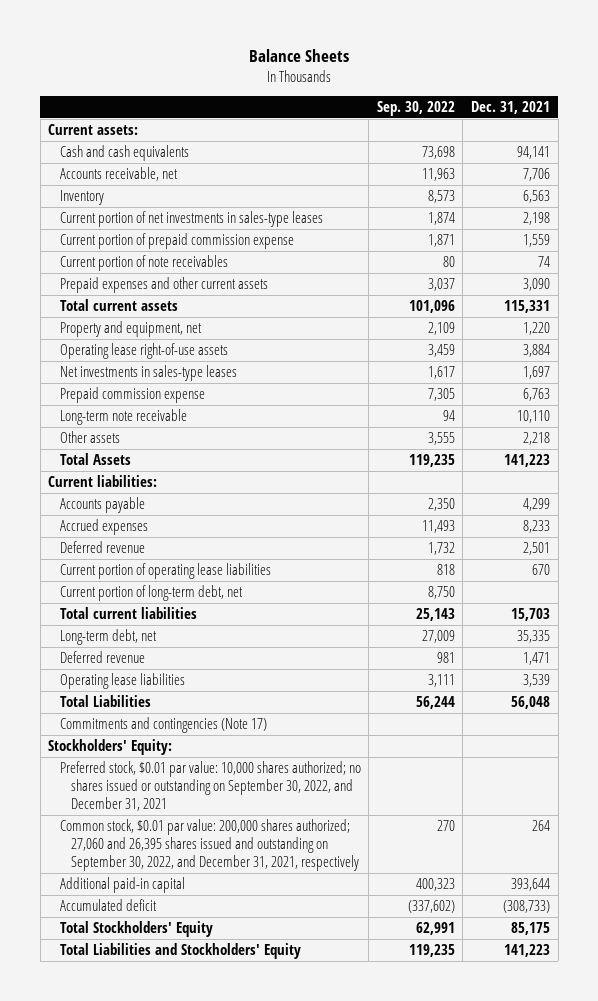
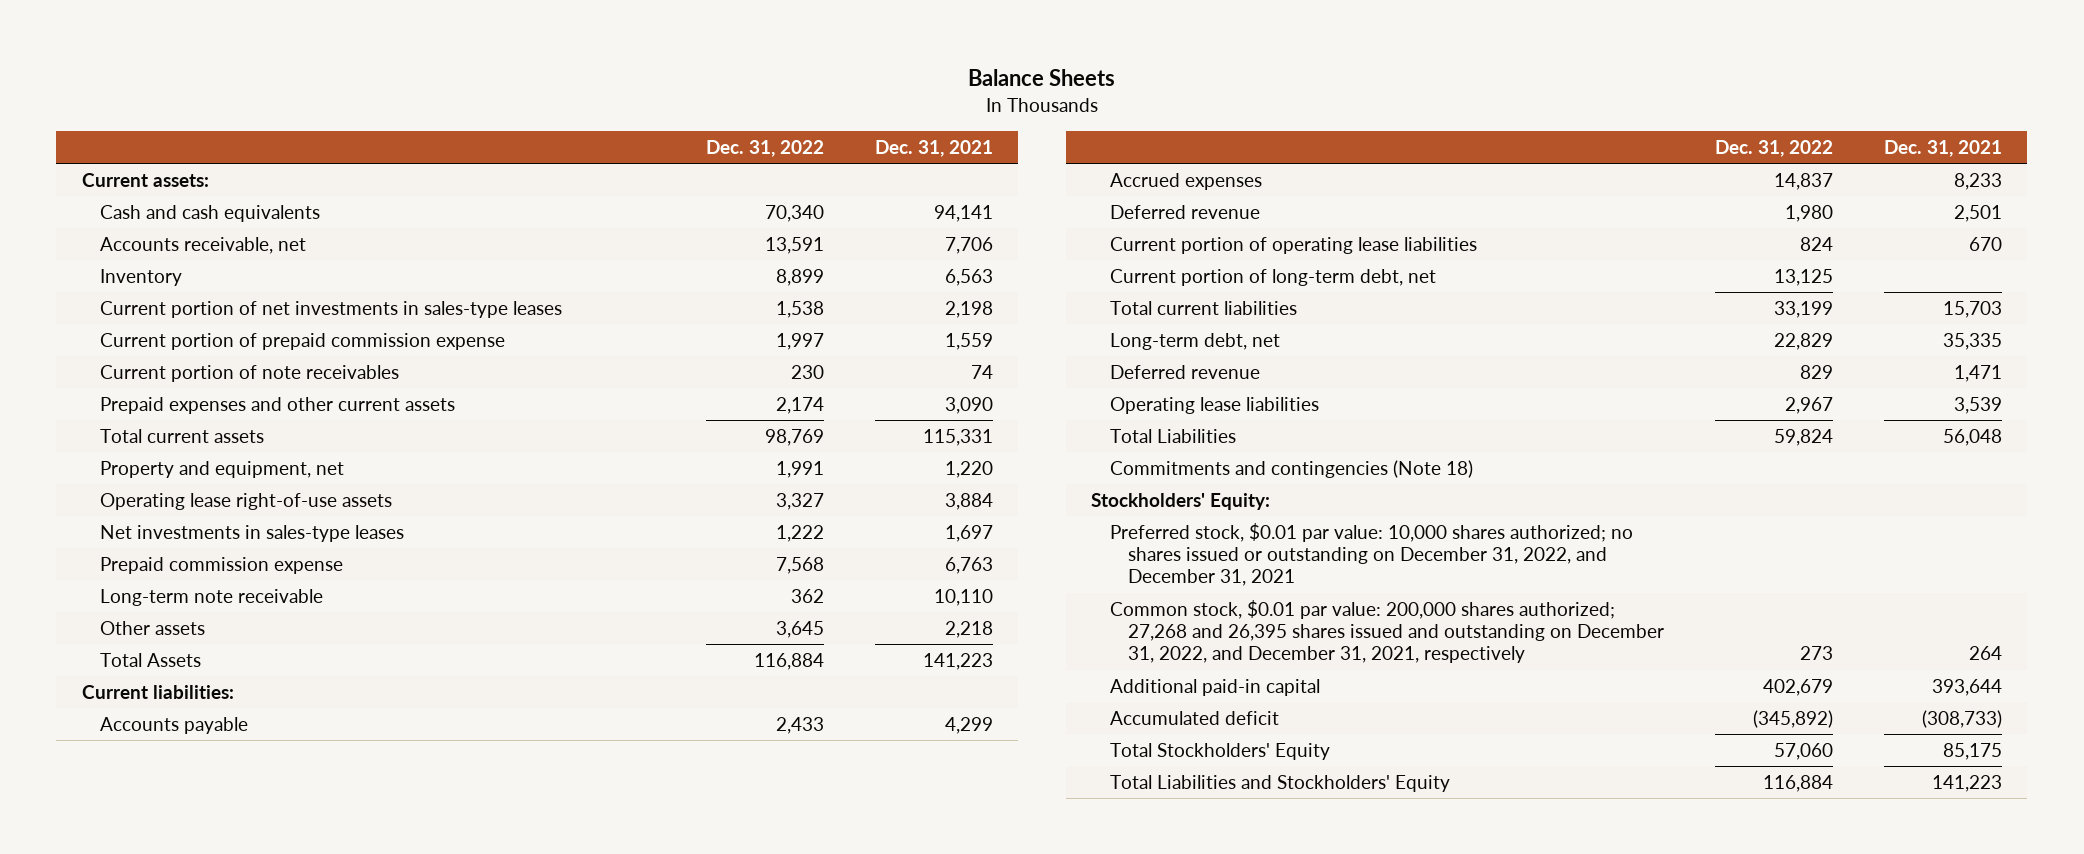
- | Sep. 30, 2022 | Dec. 31, 2021
+ | Dec. 31, 2022 | Dec. 31, 2021
- Commitments and contingencies (Note 17)
+ Commitments and contingencies (Note 18)
- Preferred stock, $0.01 par value: 10,000 shares authorized; no shares issued or outstanding on September 30, 2022, and December 31, 2021
- Common stock, $0.01 par value: 200,000 shares authorized; 27,060 and 26,395 shares issued and outstanding on September 30, 2022, and December 31, 2021, respectively | 270 | 264
+ Preferred stock, $0.01 par value: 10,000 shares authorized; no shares issued or outstanding on December 31, 2022, and December 31, 2021
+ Common stock, $0.01 par value: 200,000 shares authorized; 27,268 and 26,395 shares issued and outstanding on December 31, 2022, and December 31, 2021, respectively | 273 | 264

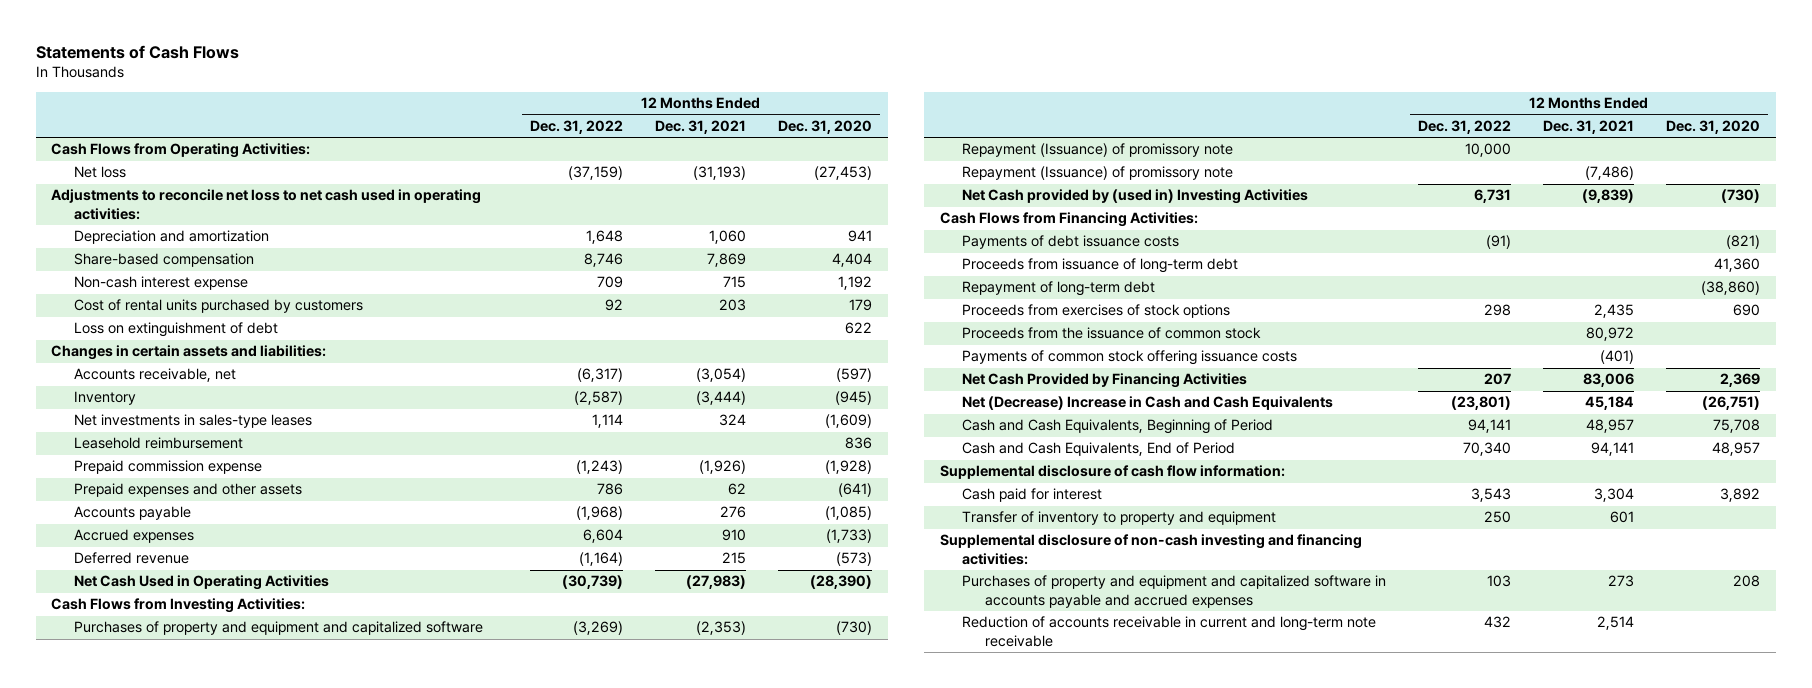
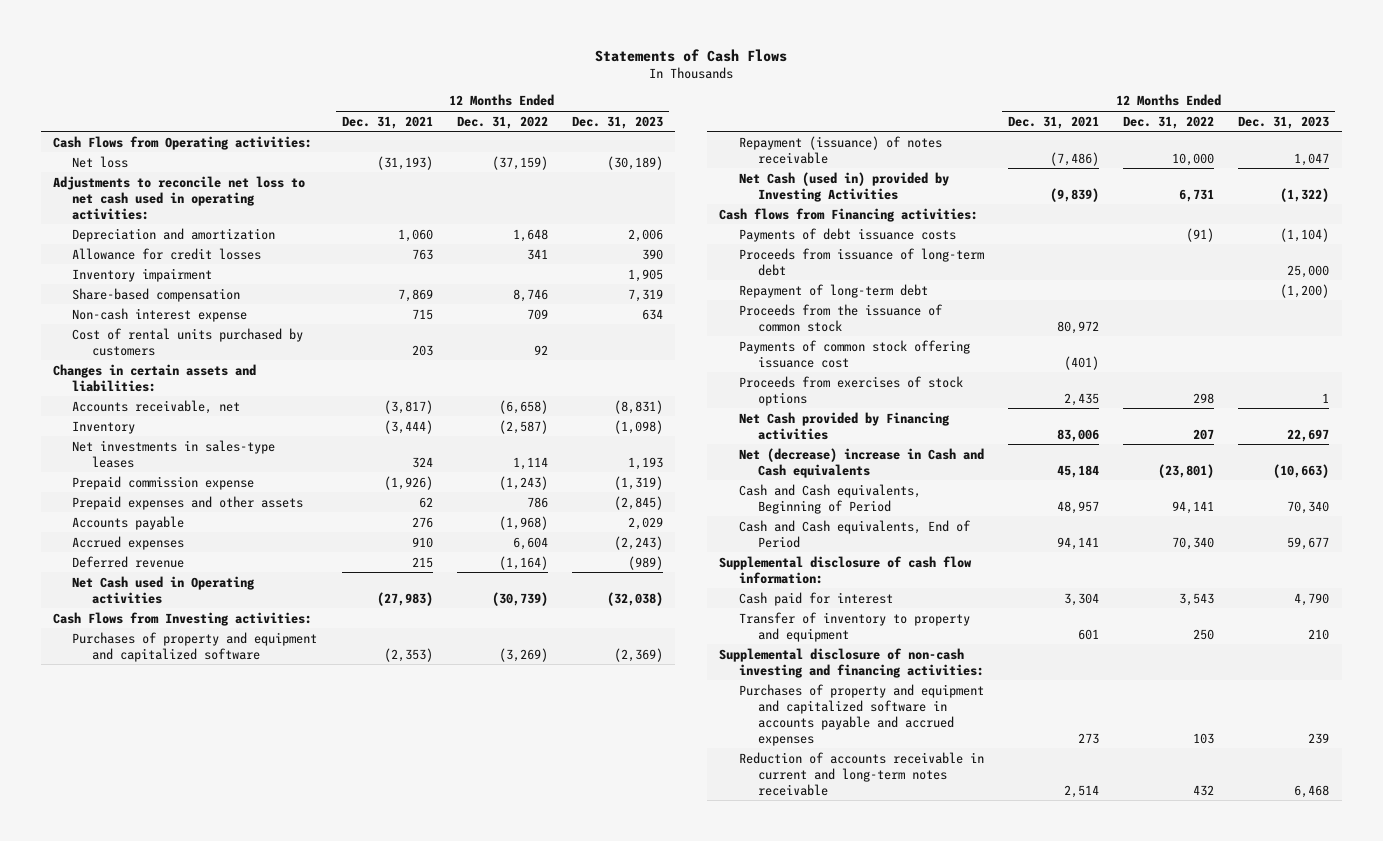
- | 12 Months Ended Dec. 31, 2022 | 12 Months Ended Dec. 31, 2021 | 12 Months Ended Dec. 31, 2020
+ | 12 Months Ended Dec. 31, 2021 | 12 Months Ended Dec. 31, 2022 | 12 Months Ended Dec. 31, 2023
- Cash Flows from Operating Activities:
+ Cash Flows from Operating activities:
+ Allowance for credit losses | 763 | 341 | 390
+ Inventory impairment | | | 1,905
- Loss on extinguishment of debt | | | 622
- Accounts receivable, net | (6,317) | (3,054) | (597)
+ Accounts receivable, net | (3,817) | (6,658) | (8,831)
- Leasehold reimbursement | | | 836
- Net Cash Used in Operating Activities | (30,739) | (27,983) | (28,390)
- Cash Flows from Investing Activities:
+ Net Cash used in Operating activities | (27,983) | (30,739) | (32,038)
+ Cash Flows from Investing activities:
- Repayment (Issuance) of promissory note | 10,000 | |
- Repayment (Issuance) of promissory note | | (7,486) |
- Net Cash provided by (used in) Investing Activities | 6,731 | (9,839) | (730)
- Cash Flows from Financing Activities:
+ Repayment (issuance) of notes receivable | (7,486) | 10,000 | 1,047
+ Net Cash (used in) provided by Investing Activities | (9,839) | 6,731 | (1,322)
+ Cash flows from Financing activities:
- Payments of common stock offering issuance costs | | (401) |
- Net Cash Provided by Financing Activities | 207 | 83,006 | 2,369
- Net (Decrease) Increase in Cash and Cash Equivalents | (23,801) | 45,184 | (26,751)
- Cash and Cash Equivalents, Beginning of Period | 94,141 | 48,957 | 75,708
- Cash and Cash Equivalents, End of Period | 70,340 | 94,141 | 48,957
+ Payments of common stock offering issuance cost | (401) | |
moved down: Proceeds from exercises of stock options | 2,435 | 298 | 1
+ Net Cash provided by Financing activities | 83,006 | 207 | 22,697
+ Net (decrease) increase in Cash and Cash equivalents | 45,184 | (23,801) | (10,663)
+ Cash and Cash equivalents, Beginning of Period | 48,957 | 94,141 | 70,340
+ Cash and Cash equivalents, End of Period | 94,141 | 70,340 | 59,677
- Reduction of accounts receivable in current and long-term note receivable | 432 | 2,514 |
+ Reduction of accounts receivable in current and long-term notes receivable | 2,514 | 432 | 6,468

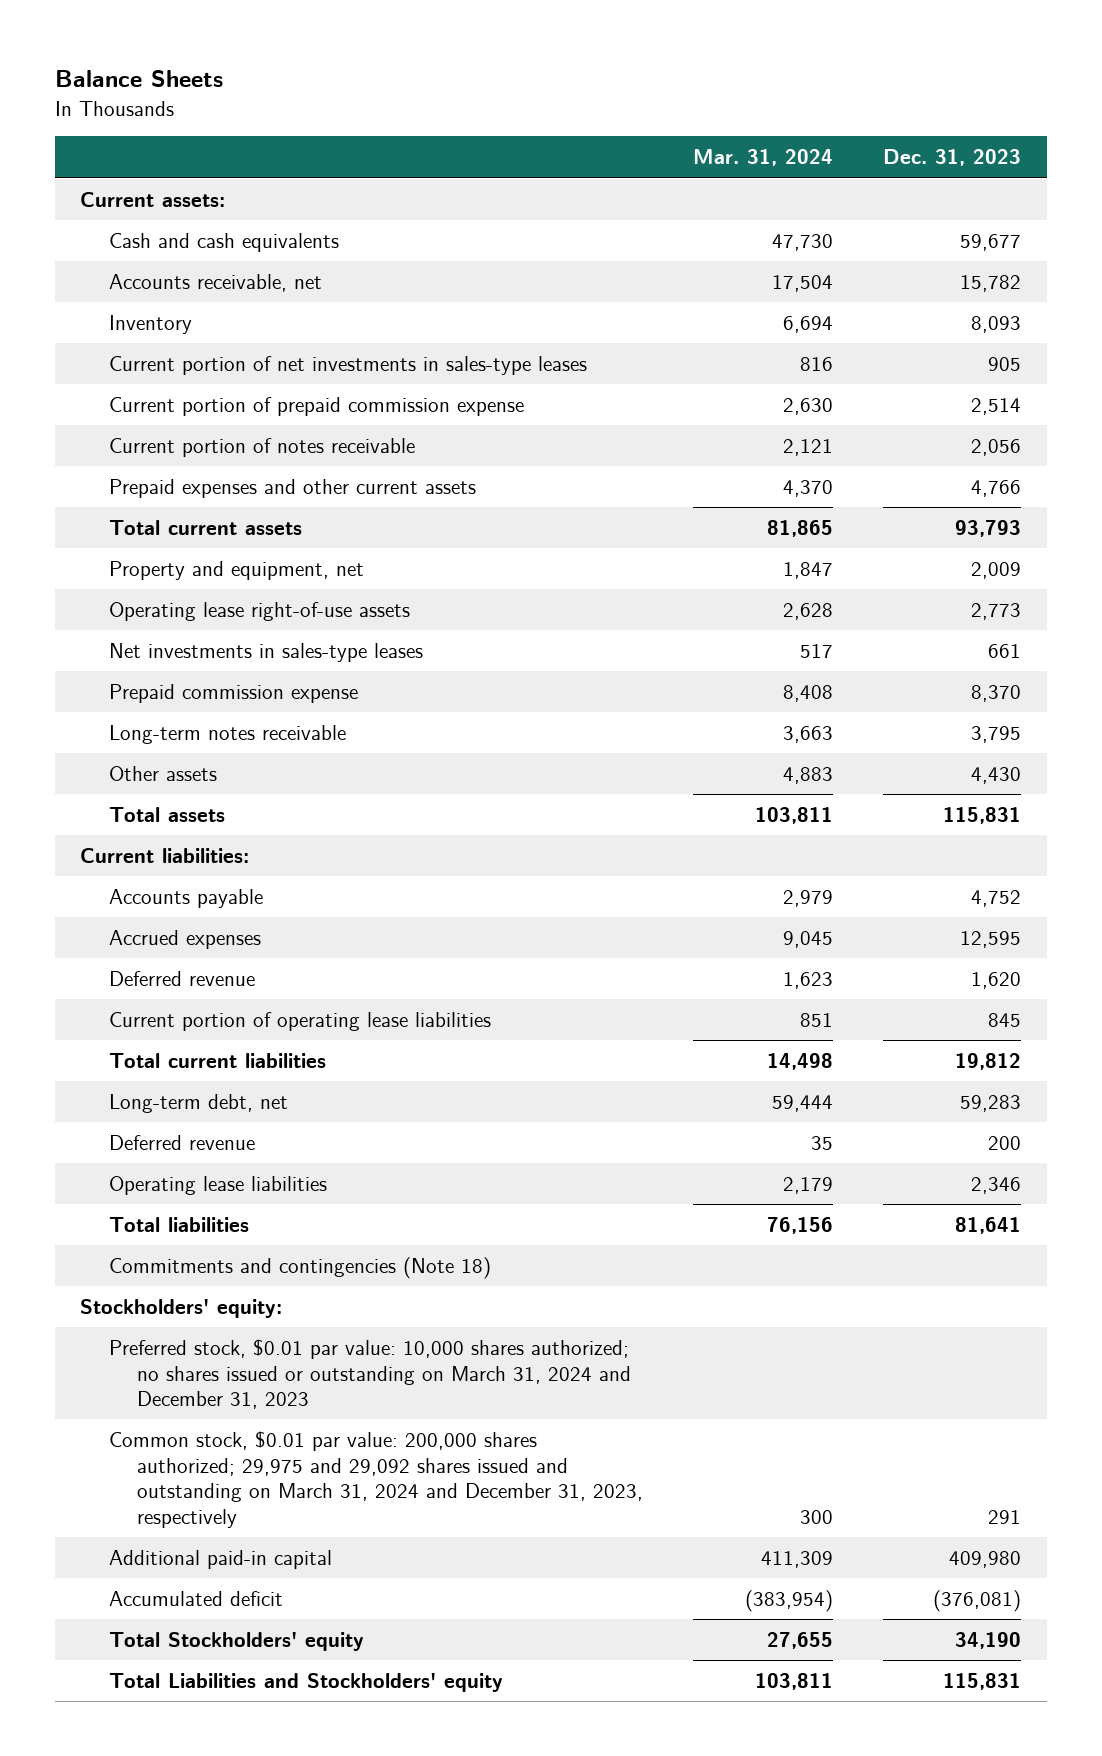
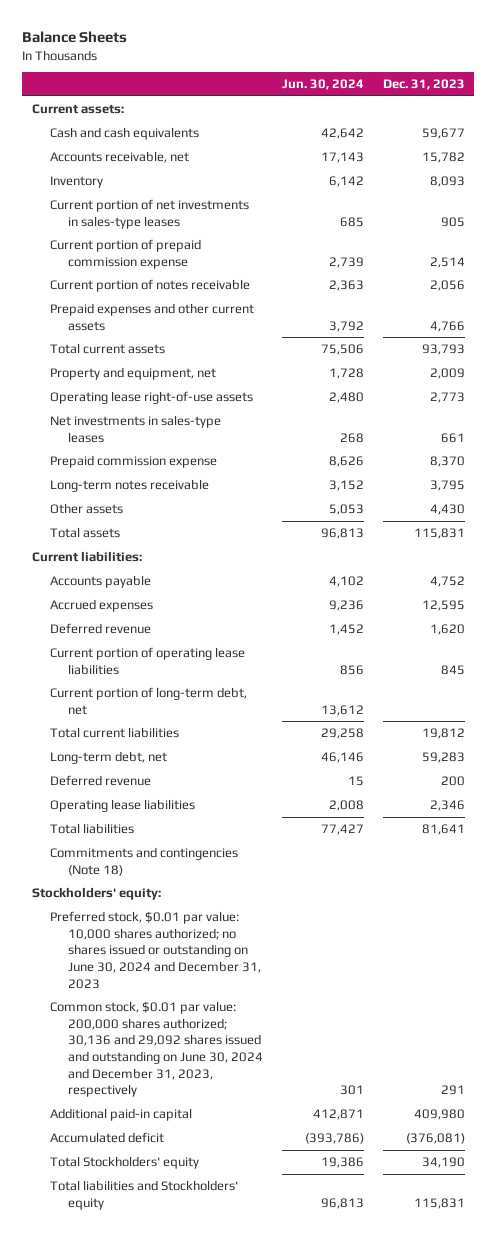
- | Mar. 31, 2024 | Dec. 31, 2023
+ | Jun. 30, 2024 | Dec. 31, 2023
+ Current portion of long-term debt, net | 13,612 |
- Preferred stock, $0.01 par value: 10,000 shares authorized; no shares issued or outstanding on March 31, 2024 and December 31, 2023
- Common stock, $0.01 par value: 200,000 shares authorized; 29,975 and 29,092 shares issued and outstanding on March 31, 2024 and December 31, 2023, respectively | 300 | 291
+ Preferred stock, $0.01 par value: 10,000 shares authorized; no shares issued or outstanding on June 30, 2024 and December 31, 2023
+ Common stock, $0.01 par value: 200,000 shares authorized; 30,136 and 29,092 shares issued and outstanding on June 30, 2024 and December 31, 2023, respectively | 301 | 291
- Total Liabilities and Stockholders' equity | 103,811 | 115,831
+ Total liabilities and Stockholders' equity | 96,813 | 115,831

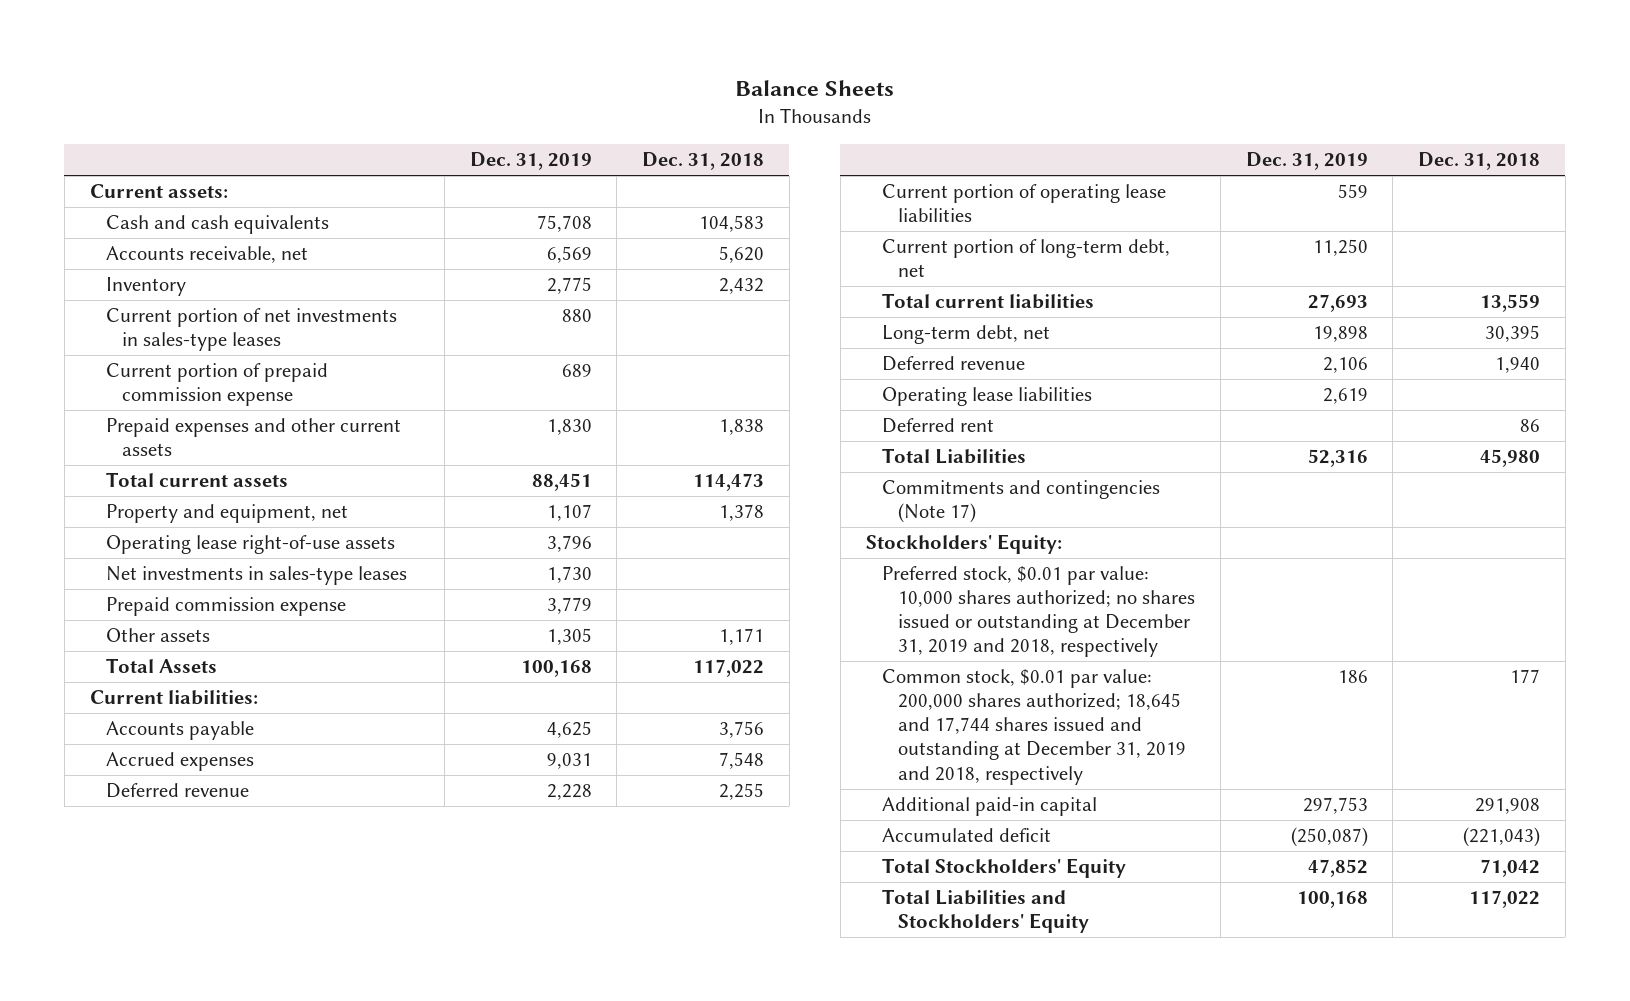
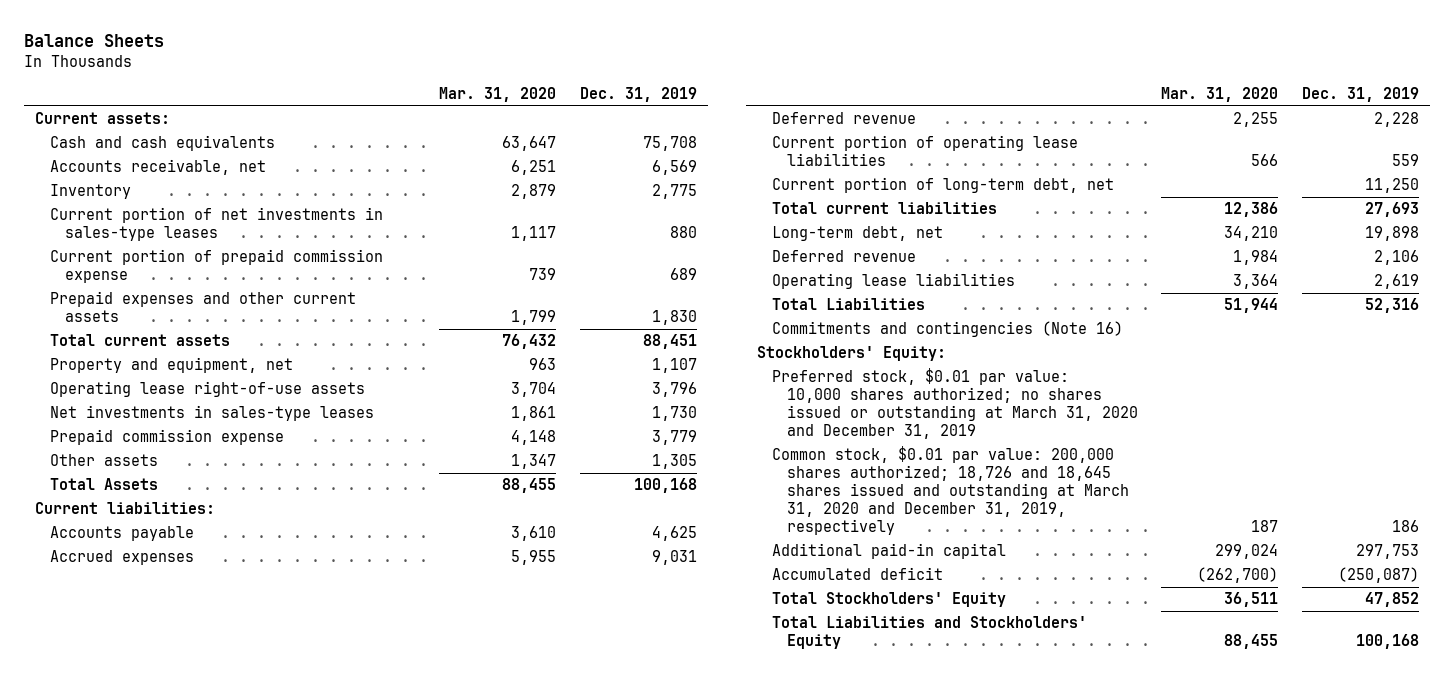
- | Dec. 31, 2019 | Dec. 31, 2018
+ | Mar. 31, 2020 | Dec. 31, 2019
- Deferred rent | | 86
- Commitments and contingencies (Note 17)
+ Commitments and contingencies (Note 16)
- Preferred stock, $0.01 par value: 10,000 shares authorized; no shares issued or outstanding at December 31, 2019 and 2018, respectively
- Common stock, $0.01 par value: 200,000 shares authorized; 18,645 and 17,744 shares issued and outstanding at December 31, 2019 and 2018, respectively | 186 | 177
+ Preferred stock, $0.01 par value: 10,000 shares authorized; no shares issued or outstanding at March 31, 2020 and December 31, 2019
+ Common stock, $0.01 par value: 200,000 shares authorized; 18,726 and 18,645 shares issued and outstanding at March 31, 2020 and December 31, 2019, respectively | 187 | 186

